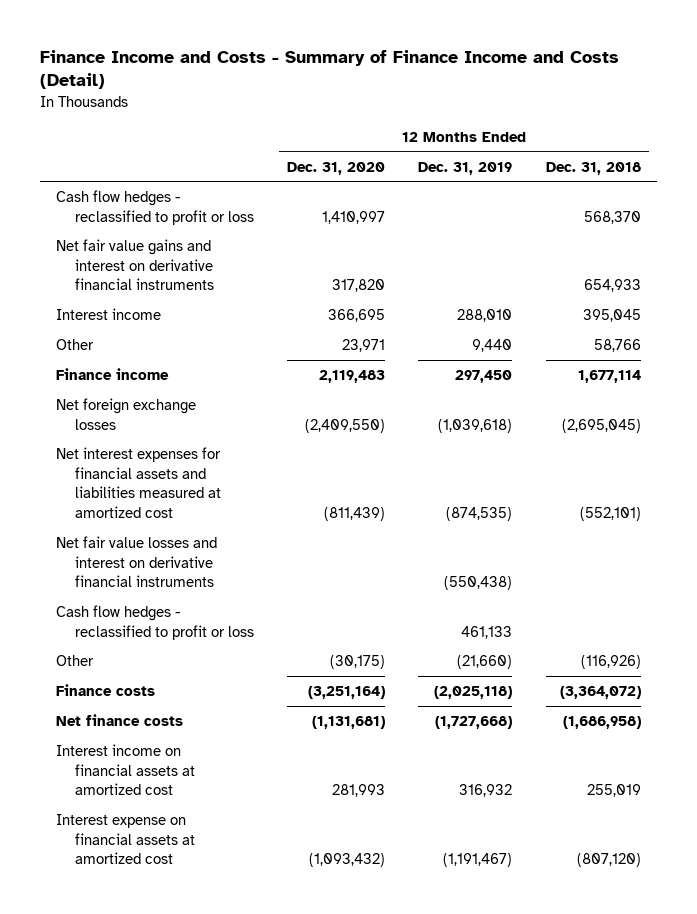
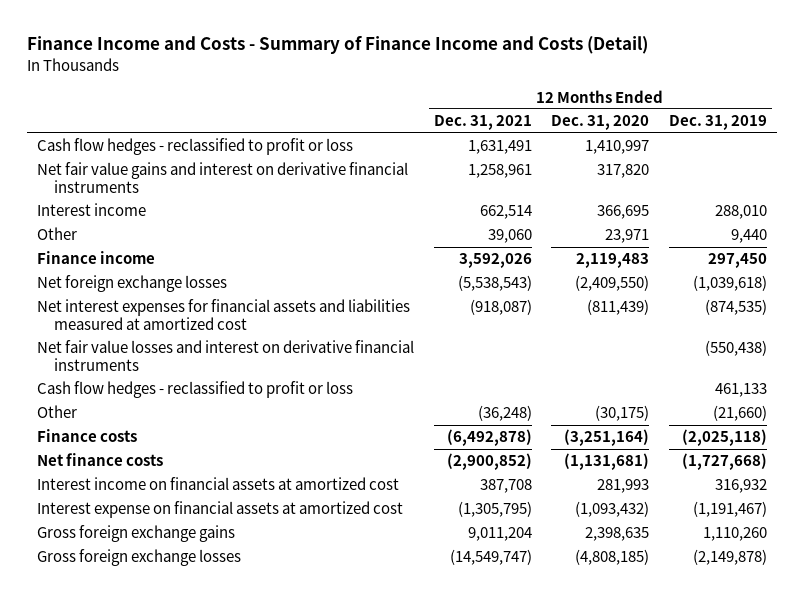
- | 12 Months Ended Dec. 31, 2020 | 12 Months Ended Dec. 31, 2019 | 12 Months Ended Dec. 31, 2018
+ | 12 Months Ended Dec. 31, 2021 | 12 Months Ended Dec. 31, 2020 | 12 Months Ended Dec. 31, 2019
+ Gross foreign exchange gains | 9,011,204 | 2,398,635 | 1,110,260
+ Gross foreign exchange losses | (14,549,747) | (4,808,185) | (2,149,878)

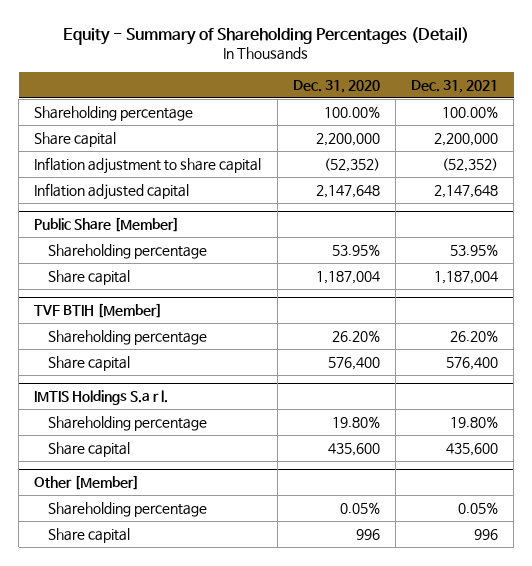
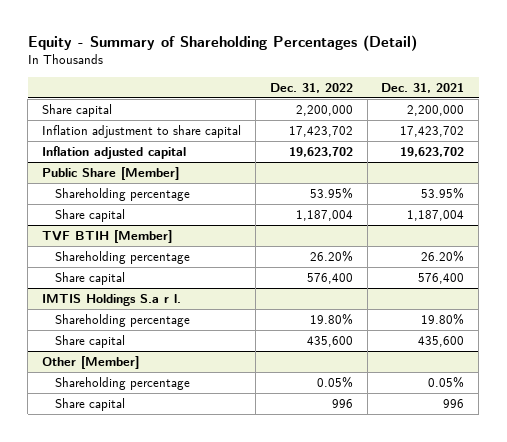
- | Dec. 31, 2020 | Dec. 31, 2021
+ | Dec. 31, 2022 | Dec. 31, 2021
- Shareholding percentage | 100.00% | 100.00%
- Inflation adjustment to share capital | (52,352) | (52,352)
- Inflation adjusted capital | 2,147,648 | 2,147,648
+ Inflation adjustment to share capital | 17,423,702 | 17,423,702
+ Inflation adjusted capital | 19,623,702 | 19,623,702

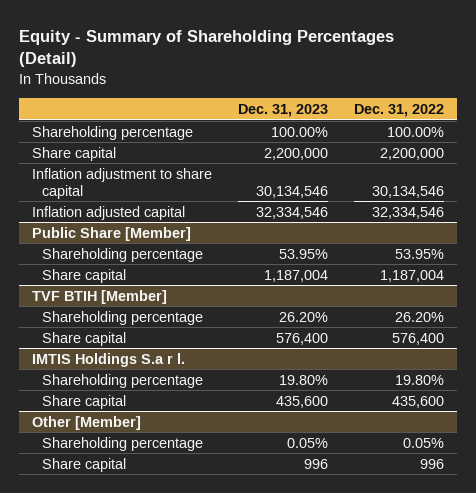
- | Dec. 31, 2022 | Dec. 31, 2021
+ | Dec. 31, 2023 | Dec. 31, 2022
+ Shareholding percentage | 100.00% | 100.00%
- Inflation adjustment to share capital | 17,423,702 | 17,423,702
- Inflation adjusted capital | 19,623,702 | 19,623,702
+ Inflation adjustment to share capital | 30,134,546 | 30,134,546
+ Inflation adjusted capital | 32,334,546 | 32,334,546

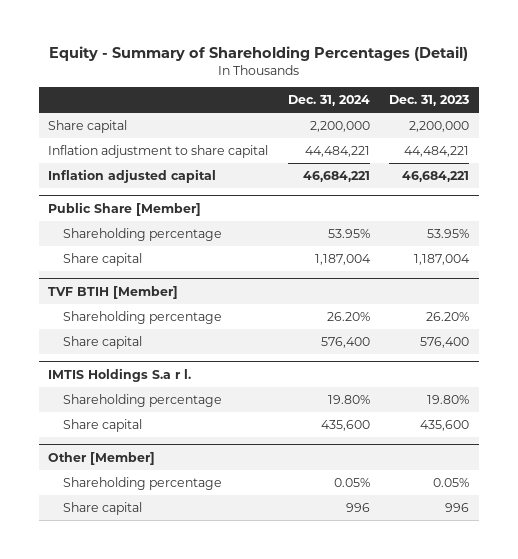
- | Dec. 31, 2023 | Dec. 31, 2022
+ | Dec. 31, 2024 | Dec. 31, 2023
- Shareholding percentage | 100.00% | 100.00%
- Inflation adjustment to share capital | 30,134,546 | 30,134,546
- Inflation adjusted capital | 32,334,546 | 32,334,546
+ Inflation adjustment to share capital | 44,484,221 | 44,484,221
+ Inflation adjusted capital | 46,684,221 | 46,684,221

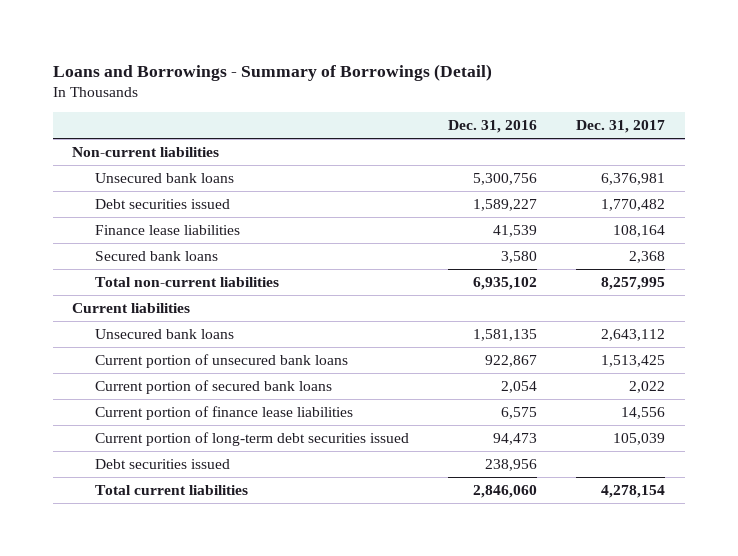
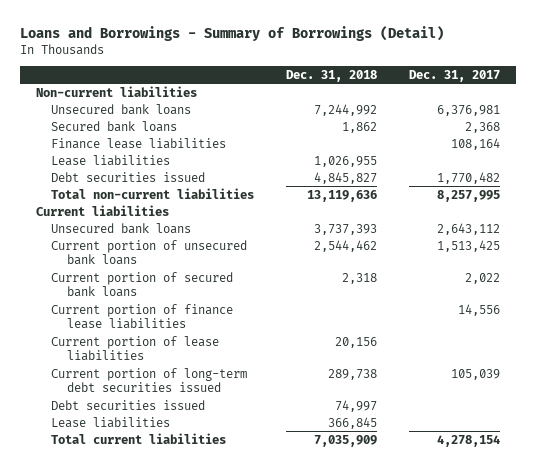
- | Dec. 31, 2016 | Dec. 31, 2017
+ | Dec. 31, 2018 | Dec. 31, 2017
moved down: Finance lease liabilities | | 108,164
+ Lease liabilities | 1,026,955 |
moved down: Debt securities issued | 4,845,827 | 1,770,482
+ Current portion of lease liabilities | 20,156 |
+ Lease liabilities | 366,845 |

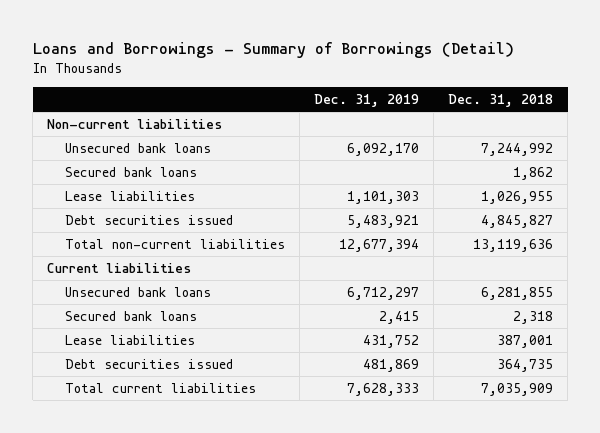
- | Dec. 31, 2018 | Dec. 31, 2017
+ | Dec. 31, 2019 | Dec. 31, 2018
- Finance lease liabilities | | 108,164
- Unsecured bank loans | 3,737,393 | 2,643,112
- Current portion of unsecured bank loans | 2,544,462 | 1,513,425
- Current portion of secured bank loans | 2,318 | 2,022
- Current portion of finance lease liabilities | | 14,556
- Current portion of lease liabilities | 20,156 |
- Current portion of long-term debt securities issued | 289,738 | 105,039
- Debt securities issued | 74,997 |
- Lease liabilities | 366,845 |
+ Unsecured bank loans | 6,712,297 | 6,281,855
+ Secured bank loans | 2,415 | 2,318
+ Lease liabilities | 431,752 | 387,001
+ Debt securities issued | 481,869 | 364,735

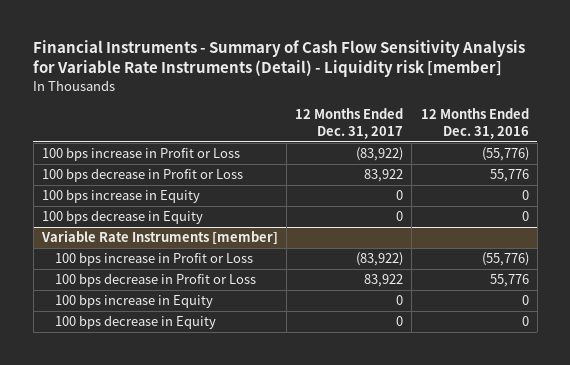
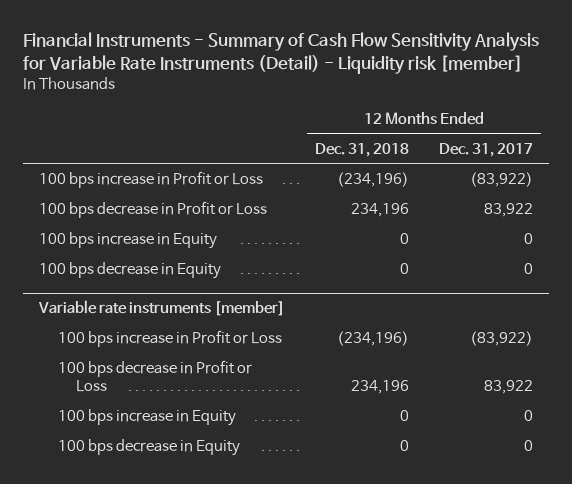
- | 12 Months Ended Dec. 31, 2017 | 12 Months Ended Dec. 31, 2016
+ | 12 Months Ended Dec. 31, 2018 | 12 Months Ended Dec. 31, 2017
- Variable Rate Instruments [member]
+ Variable rate instruments [member]

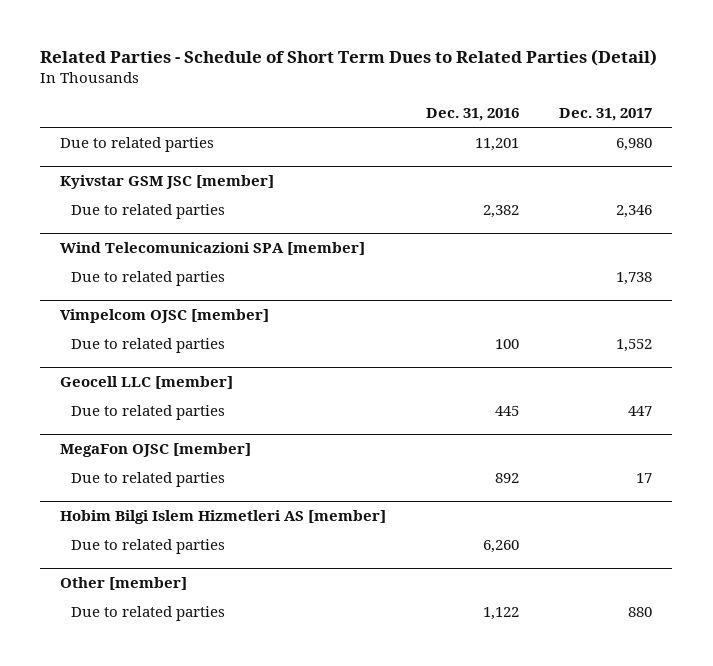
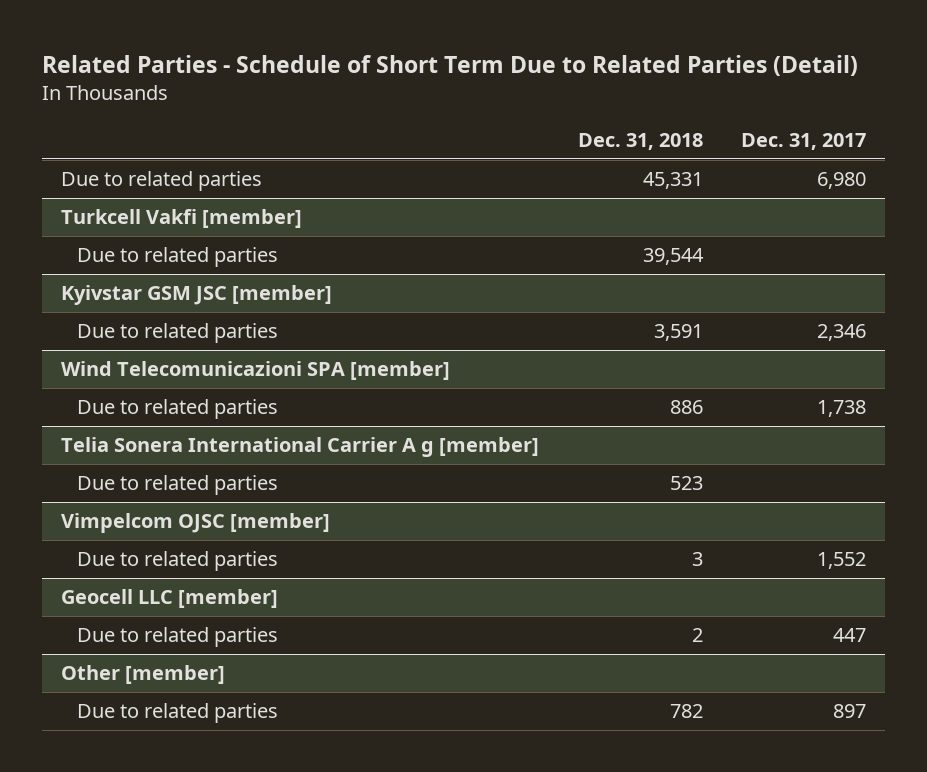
- Related Parties - Schedule of Short Term Dues to Related Parties (Detail)
+ Related Parties - Schedule of Short Term Due to Related Parties (Detail)
- | Dec. 31, 2016 | Dec. 31, 2017
+ | Dec. 31, 2018 | Dec. 31, 2017
+ Turkcell Vakfi [member]
+ Due to related parties | 39,544 |
+ Telia Sonera International Carrier A g [member]
+ Due to related parties | 523 |
- MegaFon OJSC [member]
- Due to related parties | 892 | 17
- Hobim Bilgi Islem Hizmetleri AS [member]
- Due to related parties | 6,260 |
@ Other [member]
- Due to related parties | 1,122 | 880
+ Due to related parties | 782 | 897

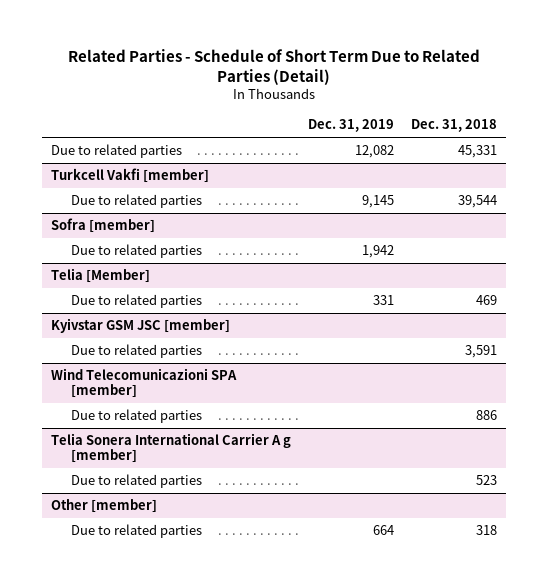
- | Dec. 31, 2018 | Dec. 31, 2017
+ | Dec. 31, 2019 | Dec. 31, 2018
+ Sofra [member]
+ Due to related parties | 1,942 |
+ Telia [Member]
+ Due to related parties | 331 | 469
- Vimpelcom OJSC [member]
- Due to related parties | 3 | 1,552
- Geocell LLC [member]
- Due to related parties | 2 | 447
@ Other [member]
- Due to related parties | 782 | 897
+ Due to related parties | 664 | 318

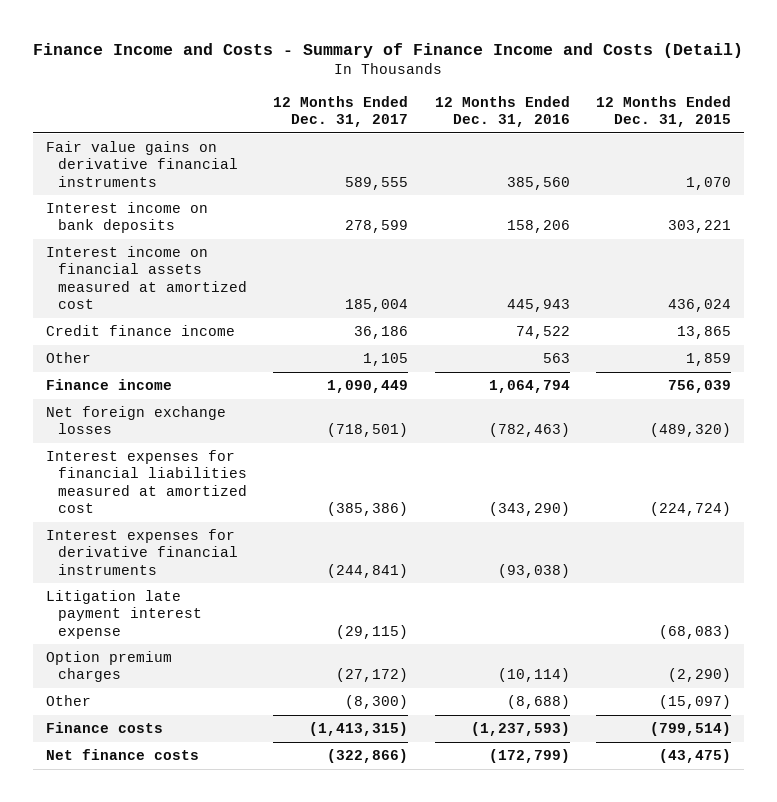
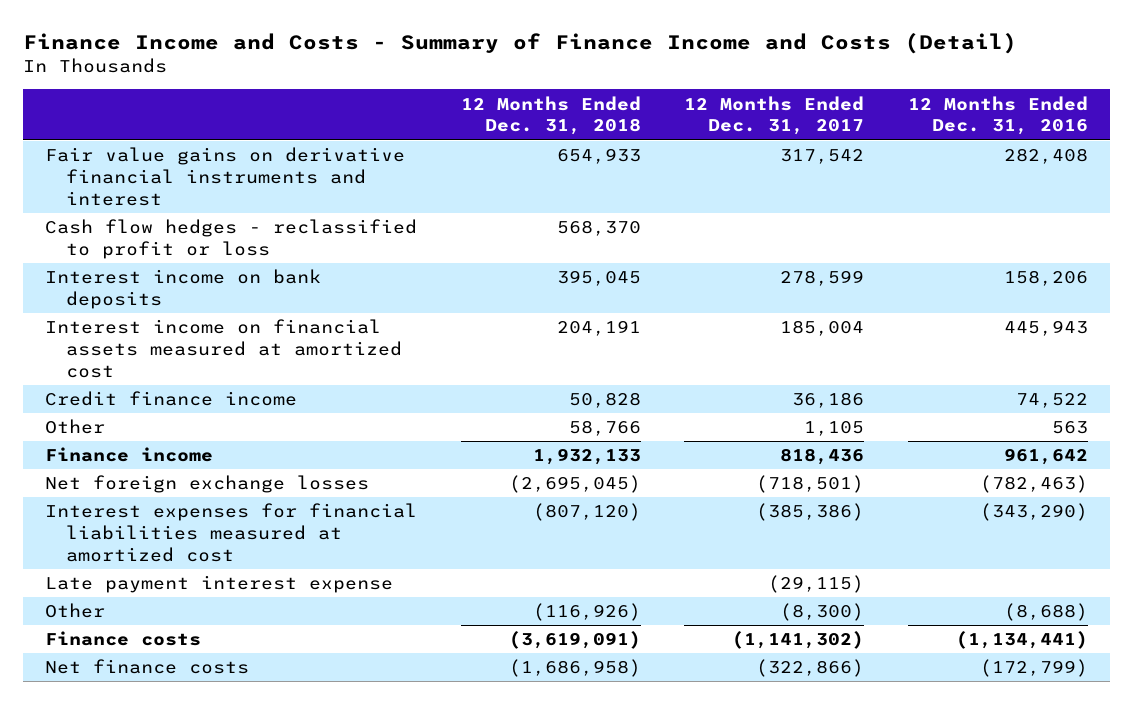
- | 12 Months Ended Dec. 31, 2017 | 12 Months Ended Dec. 31, 2016 | 12 Months Ended Dec. 31, 2015
+ | 12 Months Ended Dec. 31, 2018 | 12 Months Ended Dec. 31, 2017 | 12 Months Ended Dec. 31, 2016
- Fair value gains on derivative financial instruments | 589,555 | 385,560 | 1,070
+ Fair value gains on derivative financial instruments and interest | 654,933 | 317,542 | 282,408
+ Cash flow hedges - reclassified to profit or loss | 568,370 | |
- Finance income | 1,090,449 | 1,064,794 | 756,039
+ Finance income | 1,932,133 | 818,436 | 961,642
- Interest expenses for derivative financial instruments | (244,841) | (93,038) |
- Litigation late payment interest expense | (29,115) | | (68,083)
- Option premium charges | (27,172) | (10,114) | (2,290)
+ Late payment interest expense | | (29,115) |
- Finance costs | (1,413,315) | (1,237,593) | (799,514)
+ Finance costs | (3,619,091) | (1,141,302) | (1,134,441)

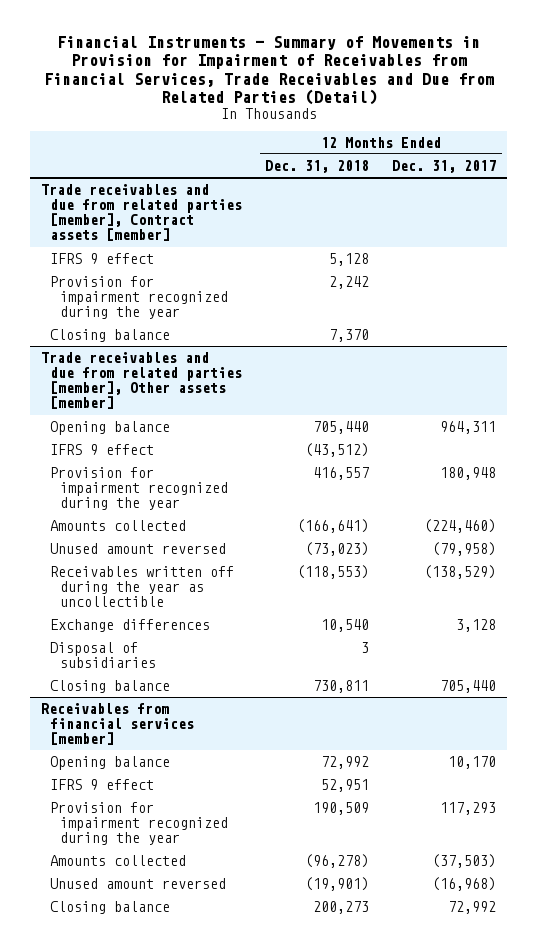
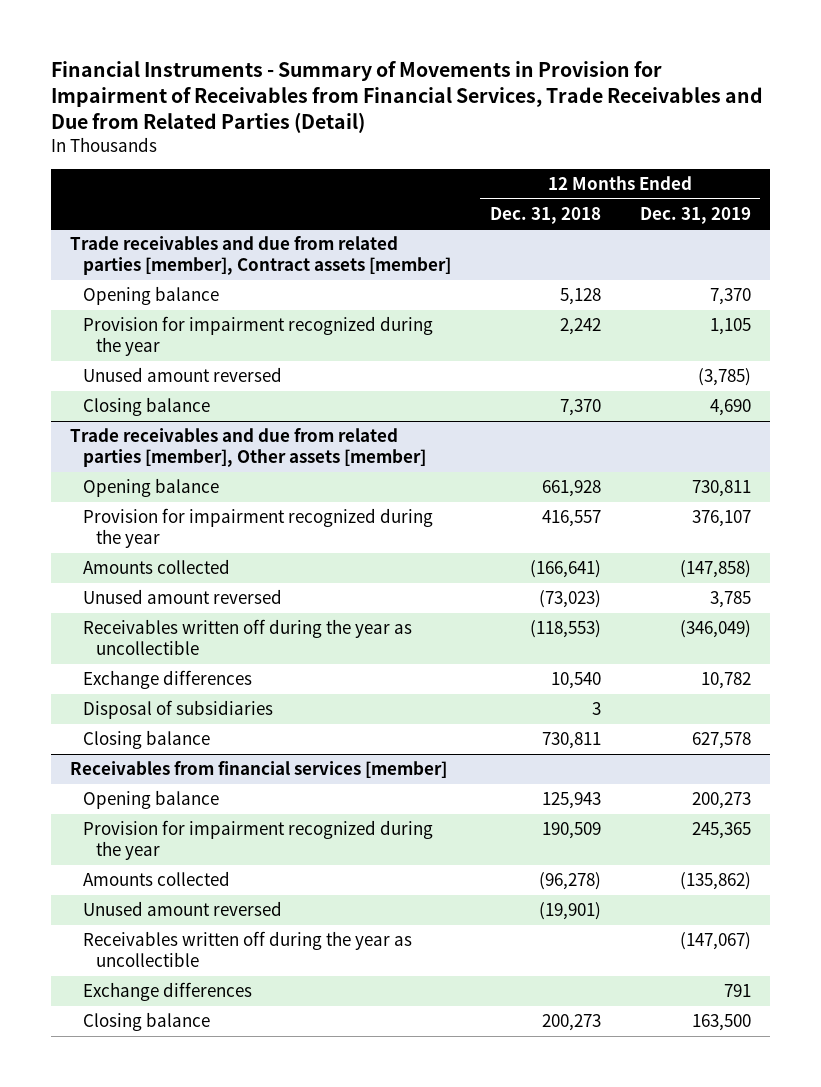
- | 12 Months Ended Dec. 31, 2018 | 12 Months Ended Dec. 31, 2017
+ | 12 Months Ended Dec. 31, 2018 | 12 Months Ended Dec. 31, 2019
@ Trade receivables and due from related parties [member], Contract assets [member]
- IFRS 9 effect | 5,128 |
+ Opening balance | 5,128 | 7,370
+ Unused amount reversed | | (3,785)
@ Trade receivables and due from related parties [member], Other assets [member]
- Opening balance | 705,440 | 964,311
- IFRS 9 effect | (43,512) |
+ Opening balance | 661,928 | 730,811
@ Receivables from financial services [member]
- Opening balance | 72,992 | 10,170
- IFRS 9 effect | 52,951 |
+ Opening balance | 125,943 | 200,273
+ Receivables written off during the year as uncollectible | | (147,067)
+ Exchange differences | | 791

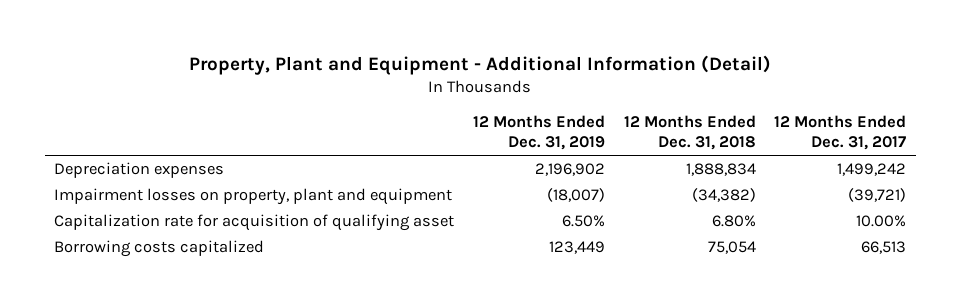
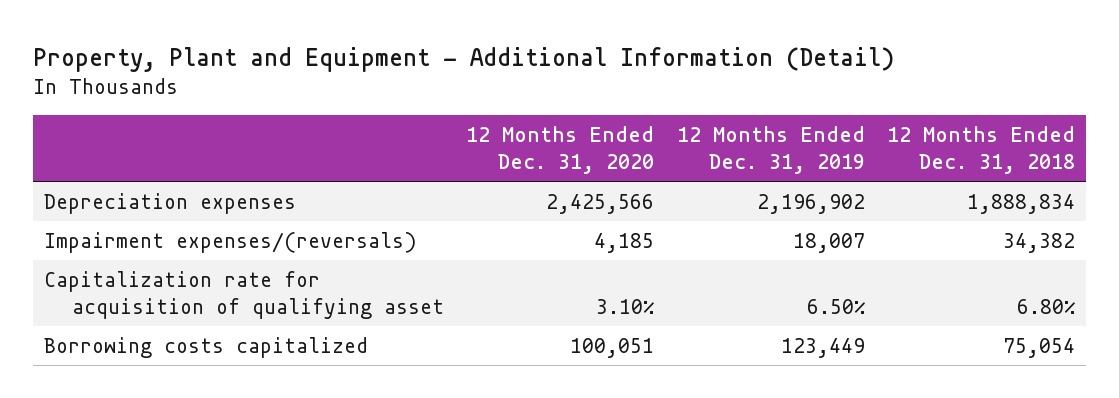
- | 12 Months Ended Dec. 31, 2019 | 12 Months Ended Dec. 31, 2018 | 12 Months Ended Dec. 31, 2017
+ | 12 Months Ended Dec. 31, 2020 | 12 Months Ended Dec. 31, 2019 | 12 Months Ended Dec. 31, 2018
- Impairment losses on property, plant and equipment | (18,007) | (34,382) | (39,721)
+ Impairment expenses/(reversals) | 4,185 | 18,007 | 34,382

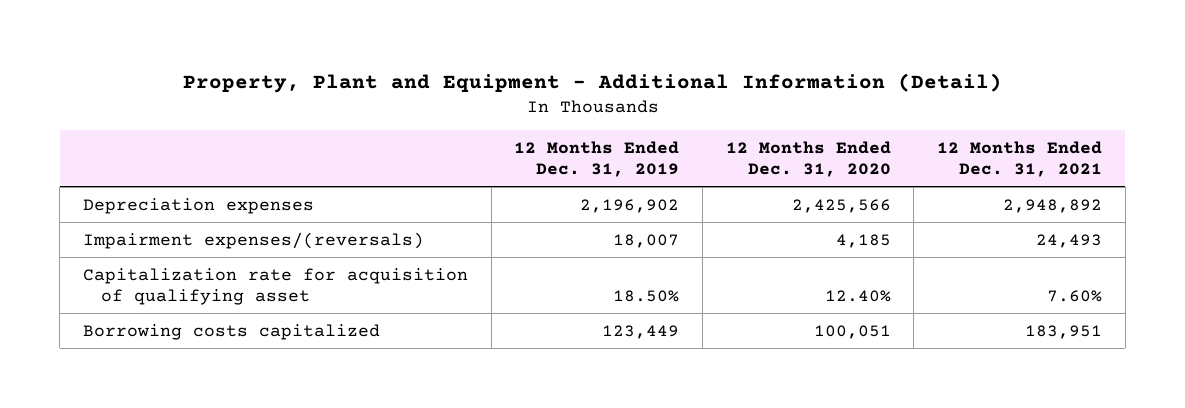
- | 12 Months Ended Dec. 31, 2020 | 12 Months Ended Dec. 31, 2019 | 12 Months Ended Dec. 31, 2018
+ | 12 Months Ended Dec. 31, 2019 | 12 Months Ended Dec. 31, 2020 | 12 Months Ended Dec. 31, 2021
- Capitalization rate for acquisition of qualifying asset | 3.10% | 6.50% | 6.80%
+ Capitalization rate for acquisition of qualifying asset | 18.50% | 12.40% | 7.60%

